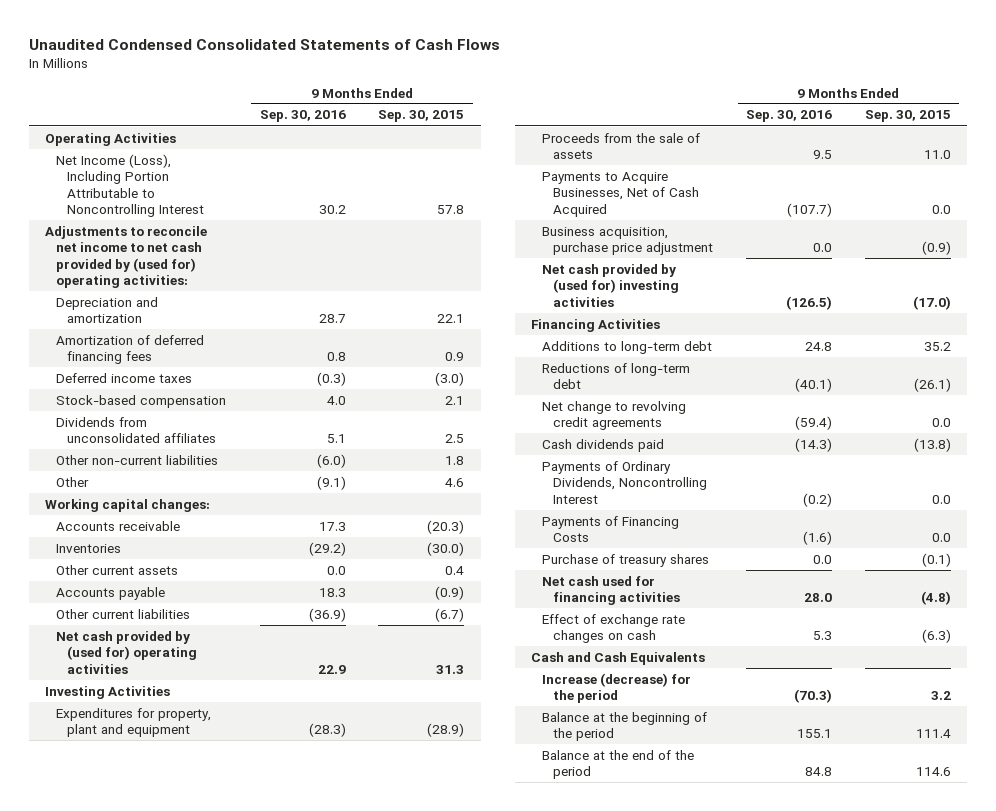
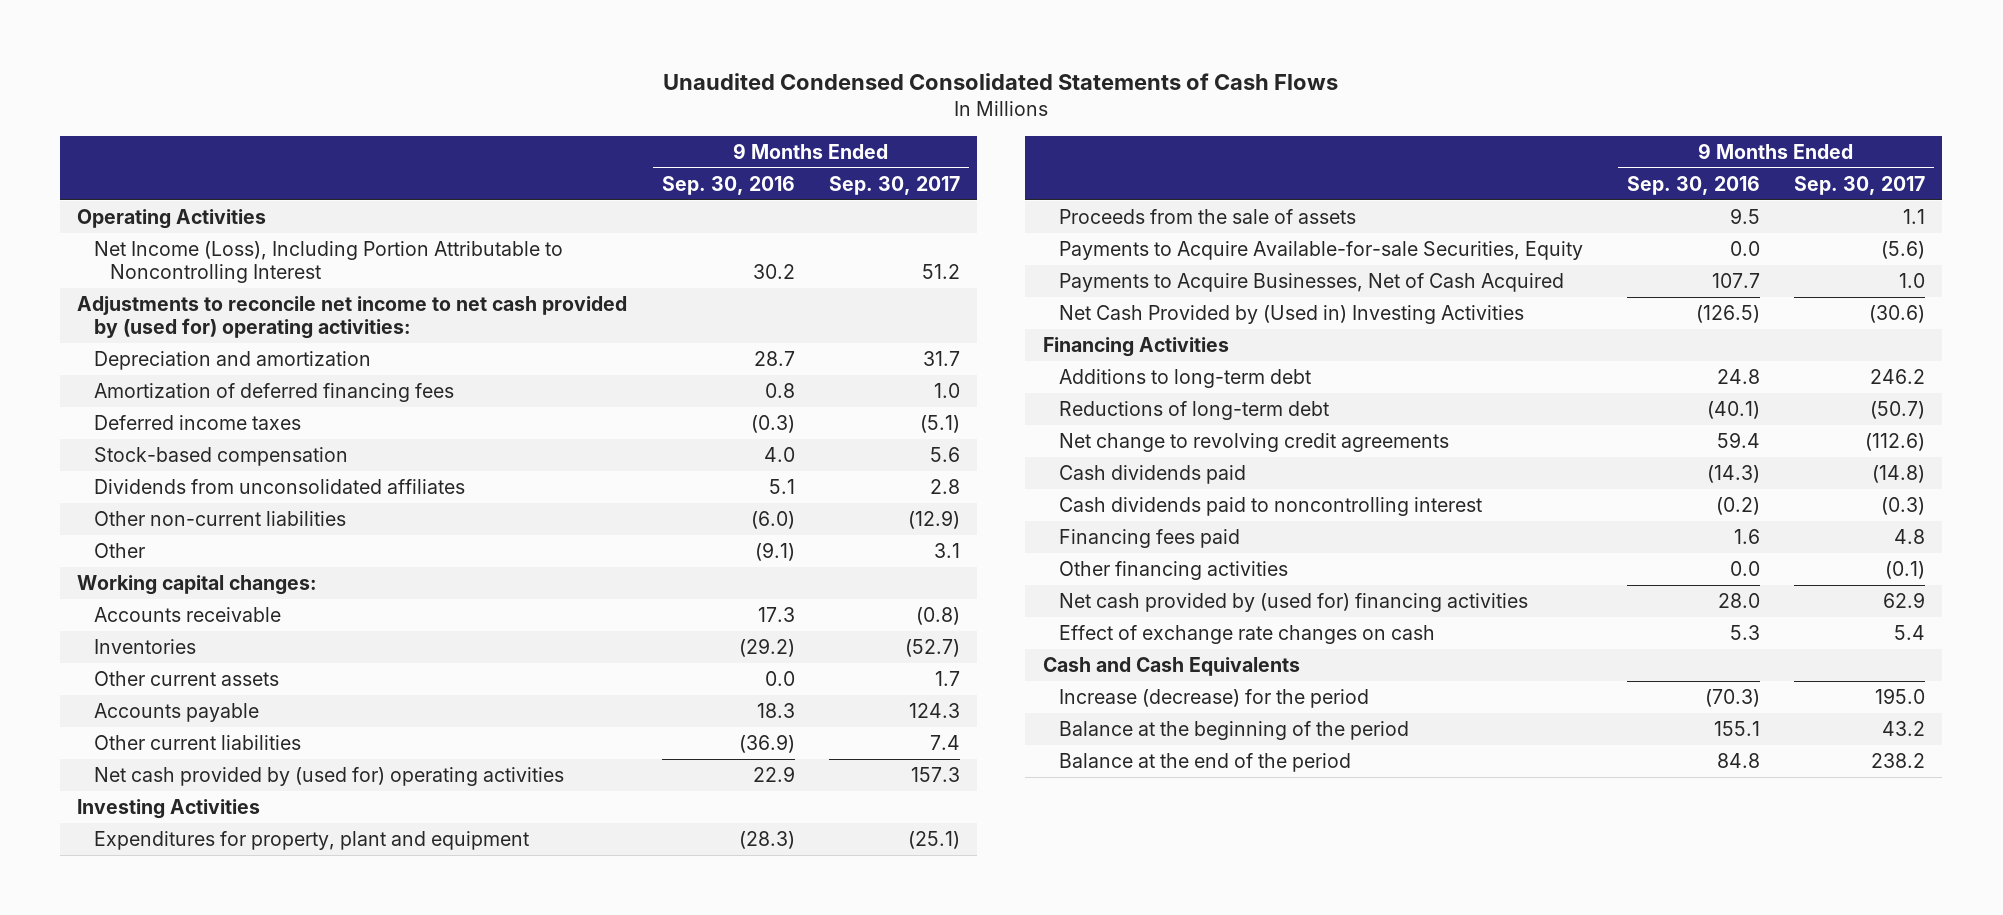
- | 9 Months Ended Sep. 30, 2016 | 9 Months Ended Sep. 30, 2015
+ | 9 Months Ended Sep. 30, 2016 | 9 Months Ended Sep. 30, 2017
- Payments to Acquire Businesses, Net of Cash Acquired | (107.7) | 0.0
- Business acquisition, purchase price adjustment | 0.0 | (0.9)
- Net cash provided by (used for) investing activities | (126.5) | (17.0)
+ Payments to Acquire Available-for-sale Securities, Equity | 0.0 | (5.6)
+ Payments to Acquire Businesses, Net of Cash Acquired | 107.7 | 1.0
+ Net Cash Provided by (Used in) Investing Activities | (126.5) | (30.6)
- Net change to revolving credit agreements | (59.4) | 0.0
+ Net change to revolving credit agreements | 59.4 | (112.6)
- Payments of Ordinary Dividends, Noncontrolling Interest | (0.2) | 0.0
- Payments of Financing Costs | (1.6) | 0.0
- Purchase of treasury shares | 0.0 | (0.1)
- Net cash used for financing activities | 28.0 | (4.8)
+ Cash dividends paid to noncontrolling interest | (0.2) | (0.3)
+ Financing fees paid | 1.6 | 4.8
+ Other financing activities | 0.0 | (0.1)
+ Net cash provided by (used for) financing activities | 28.0 | 62.9

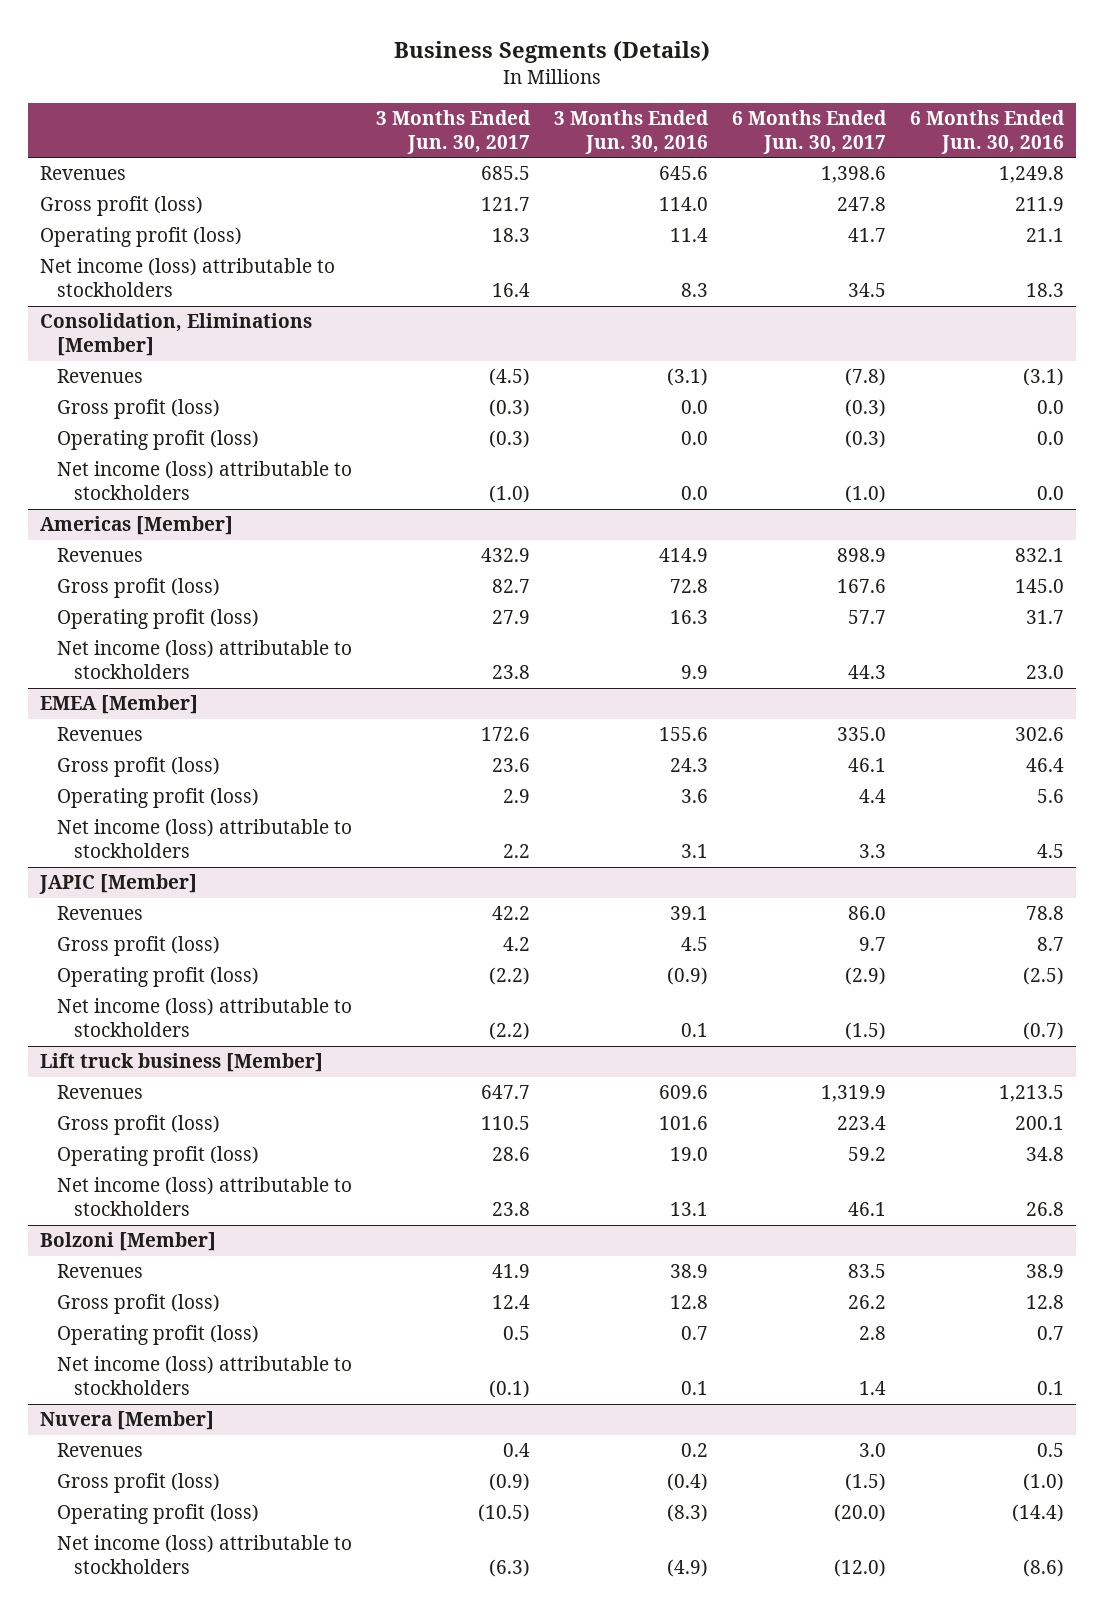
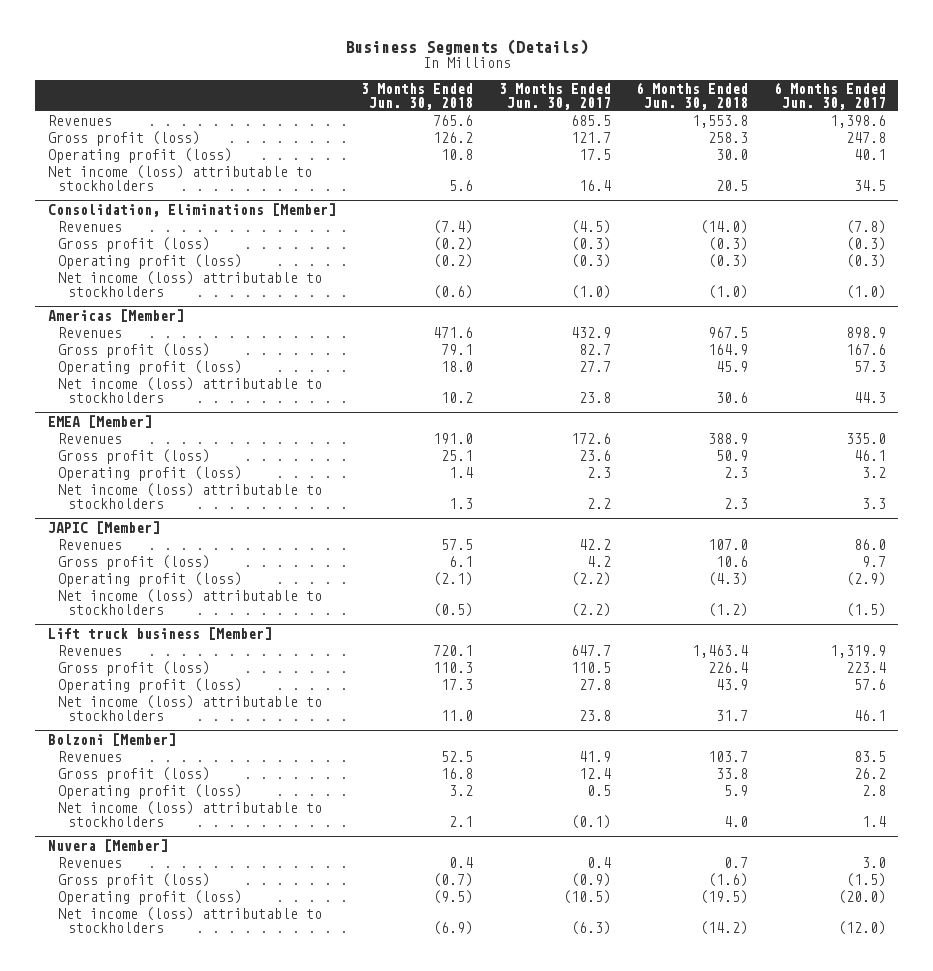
- | 3 Months Ended Jun. 30, 2017 | 3 Months Ended Jun. 30, 2016 | 6 Months Ended Jun. 30, 2017 | 6 Months Ended Jun. 30, 2016
+ | 3 Months Ended Jun. 30, 2018 | 3 Months Ended Jun. 30, 2017 | 6 Months Ended Jun. 30, 2018 | 6 Months Ended Jun. 30, 2017
- Operating profit (loss) | 18.3 | 11.4 | 41.7 | 21.1
+ Operating profit (loss) | 10.8 | 17.5 | 30.0 | 40.1
@ Americas [Member]
- Operating profit (loss) | 27.9 | 16.3 | 57.7 | 31.7
+ Operating profit (loss) | 18.0 | 27.7 | 45.9 | 57.3
@ EMEA [Member]
- Operating profit (loss) | 2.9 | 3.6 | 4.4 | 5.6
+ Operating profit (loss) | 1.4 | 2.3 | 2.3 | 3.2
@ Lift truck business [Member]
- Operating profit (loss) | 28.6 | 19.0 | 59.2 | 34.8
+ Operating profit (loss) | 17.3 | 27.8 | 43.9 | 57.6

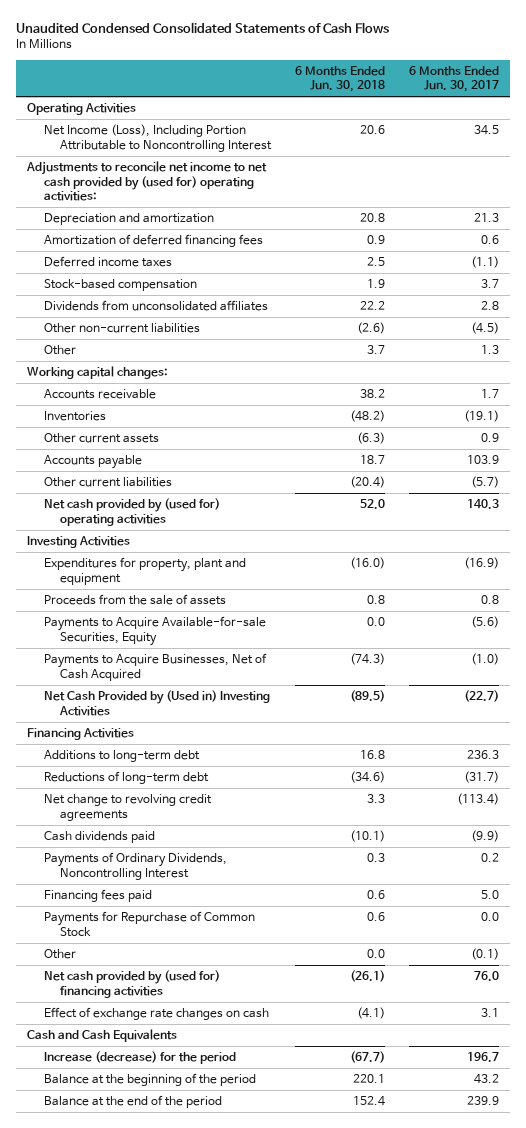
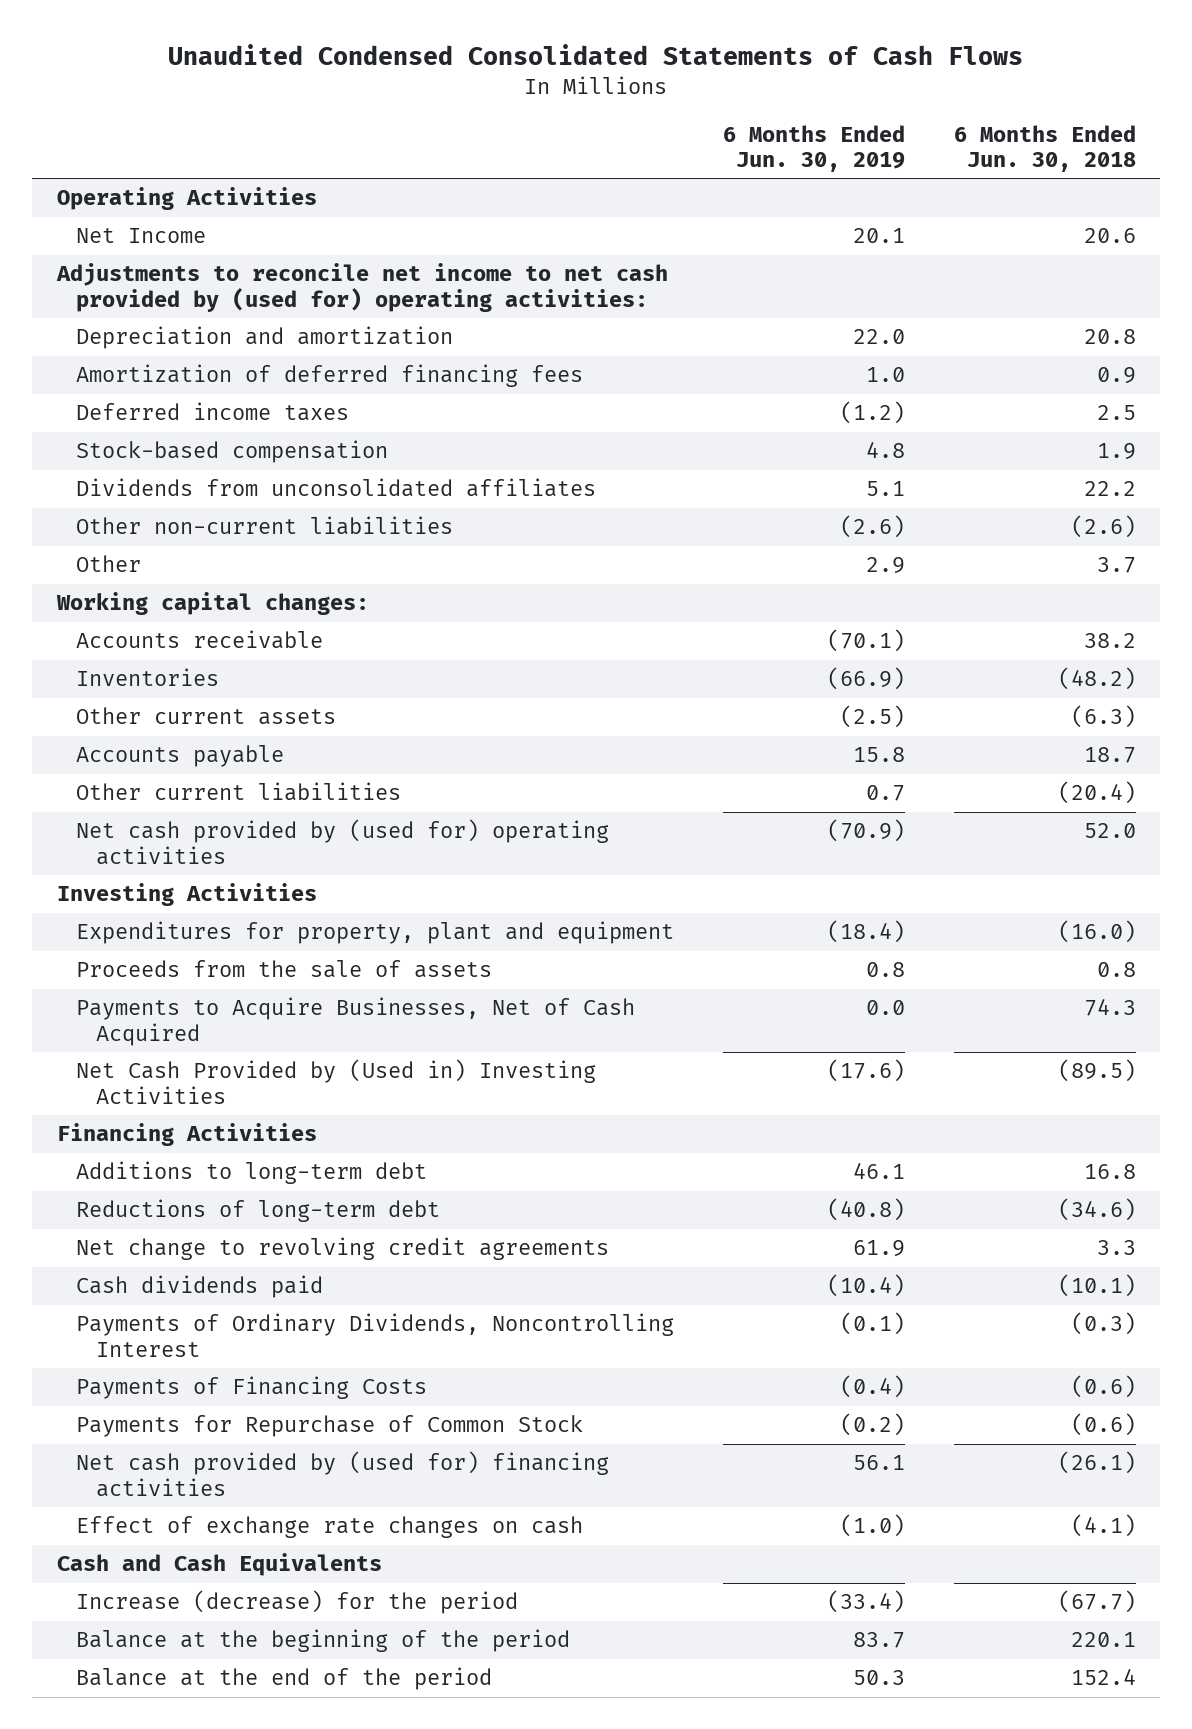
- | 6 Months Ended Jun. 30, 2018 | 6 Months Ended Jun. 30, 2017
+ | 6 Months Ended Jun. 30, 2019 | 6 Months Ended Jun. 30, 2018
- Net Income (Loss), Including Portion Attributable to Noncontrolling Interest | 20.6 | 34.5
+ Net Income | 20.1 | 20.6
- Payments to Acquire Available-for-sale Securities, Equity | 0.0 | (5.6)
- Payments to Acquire Businesses, Net of Cash Acquired | (74.3) | (1.0)
+ Payments to Acquire Businesses, Net of Cash Acquired | 0.0 | 74.3
- Payments of Ordinary Dividends, Noncontrolling Interest | 0.3 | 0.2
- Financing fees paid | 0.6 | 5.0
- Payments for Repurchase of Common Stock | 0.6 | 0.0
- Other | 0.0 | (0.1)
+ Payments of Ordinary Dividends, Noncontrolling Interest | (0.1) | (0.3)
+ Payments of Financing Costs | (0.4) | (0.6)
+ Payments for Repurchase of Common Stock | (0.2) | (0.6)

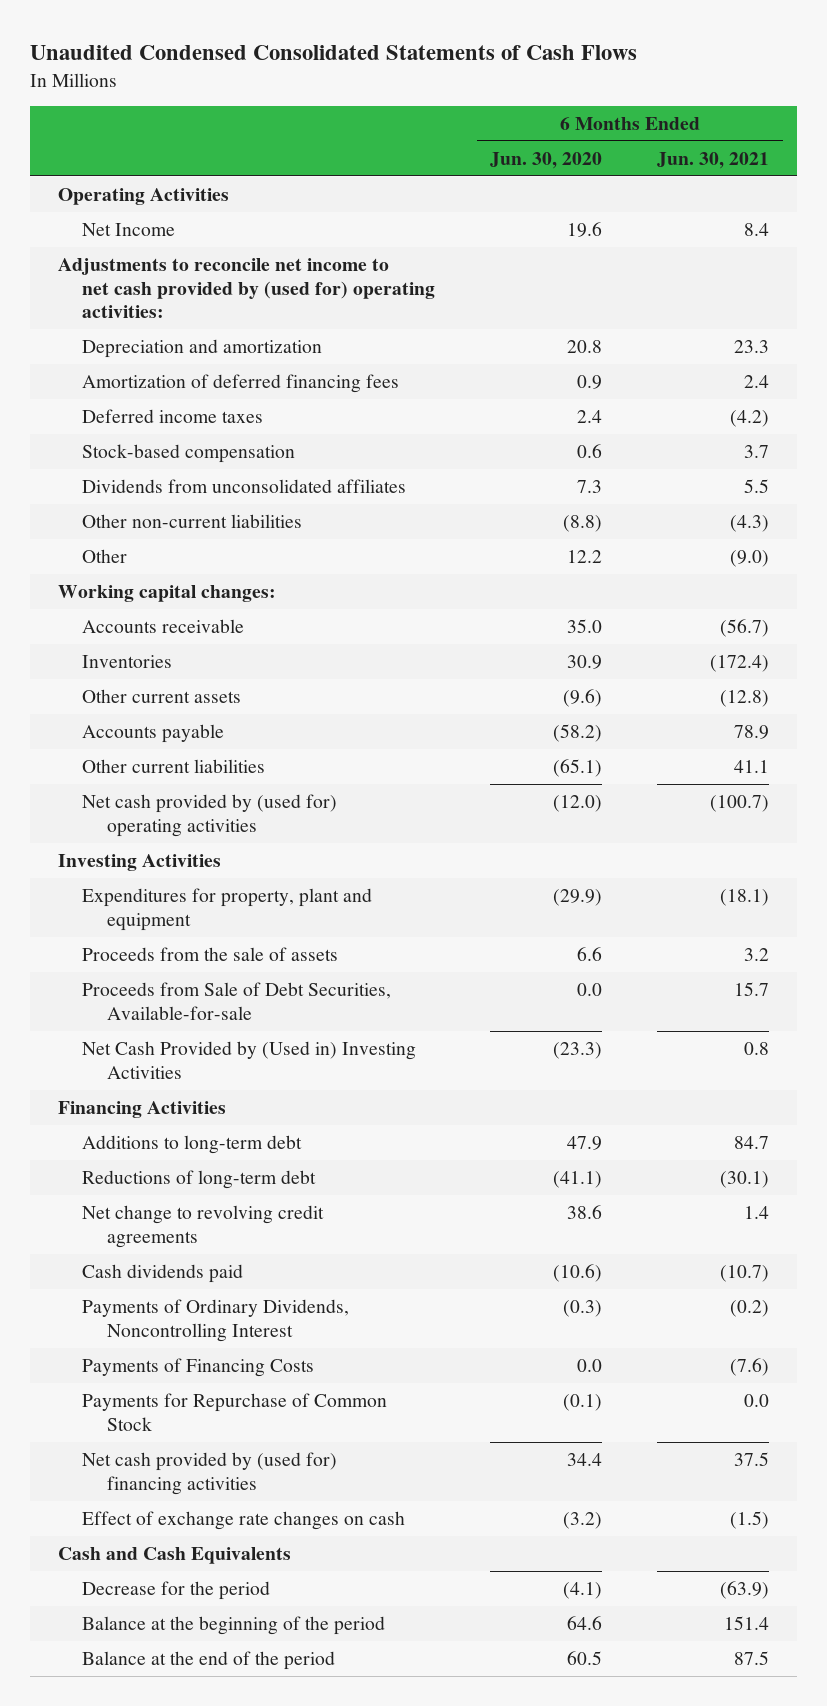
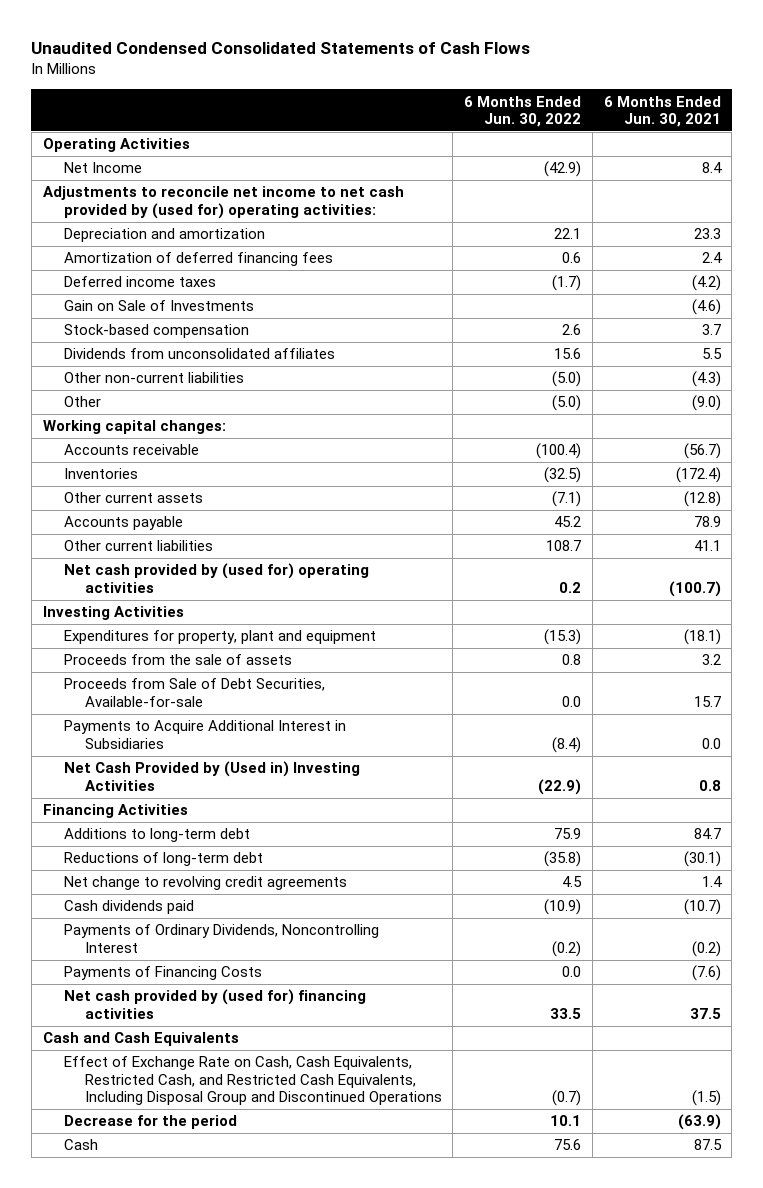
- | 6 Months Ended Jun. 30, 2020 | 6 Months Ended Jun. 30, 2021
+ | 6 Months Ended Jun. 30, 2022 | 6 Months Ended Jun. 30, 2021
+ Gain on Sale of Investments | | (4.6)
+ Payments to Acquire Additional Interest in Subsidiaries | (8.4) | 0.0
- Payments for Repurchase of Common Stock | (0.1) | 0.0
- Effect of exchange rate changes on cash | (3.2) | (1.5)
+ Effect of Exchange Rate on Cash, Cash Equivalents, Restricted Cash, and Restricted Cash Equivalents, Including Disposal Group and Discontinued Operations | (0.7) | (1.5)
- Balance at the beginning of the period | 64.6 | 151.4
- Balance at the end of the period | 60.5 | 87.5
+ Cash | 75.6 | 87.5

